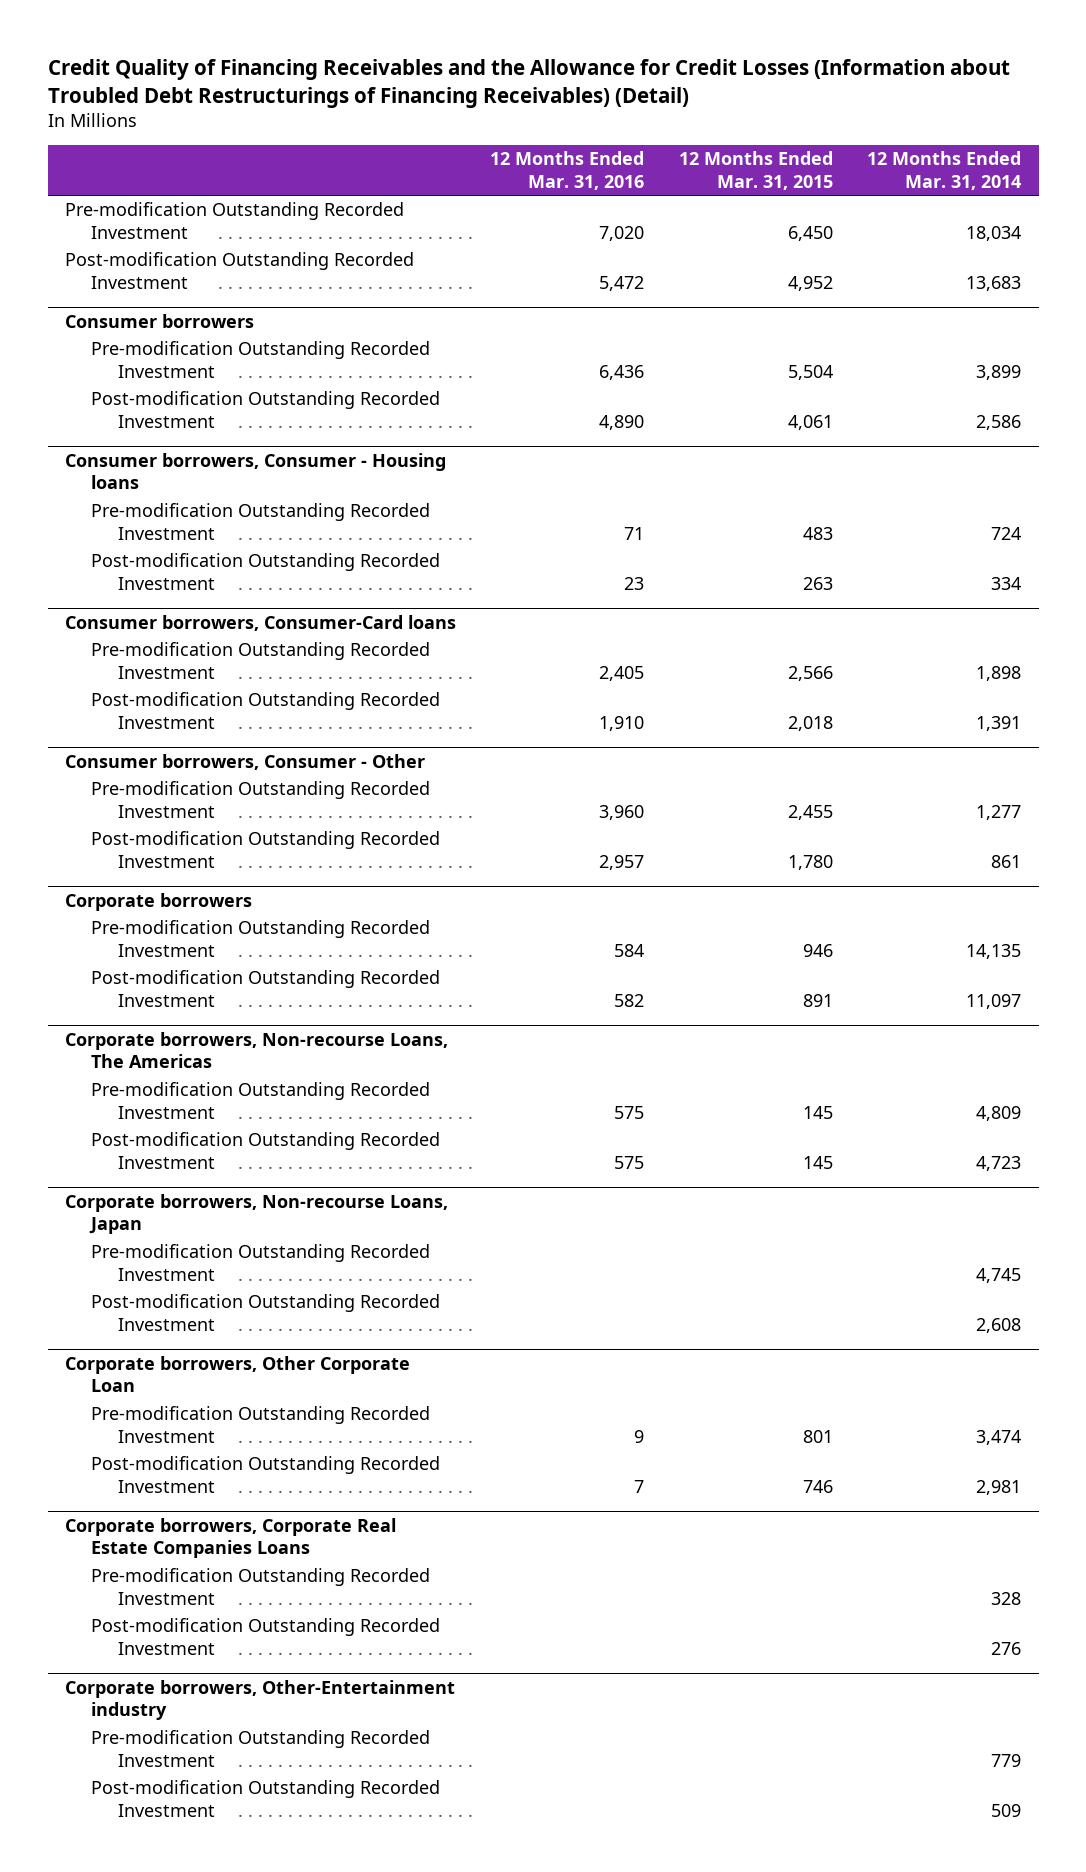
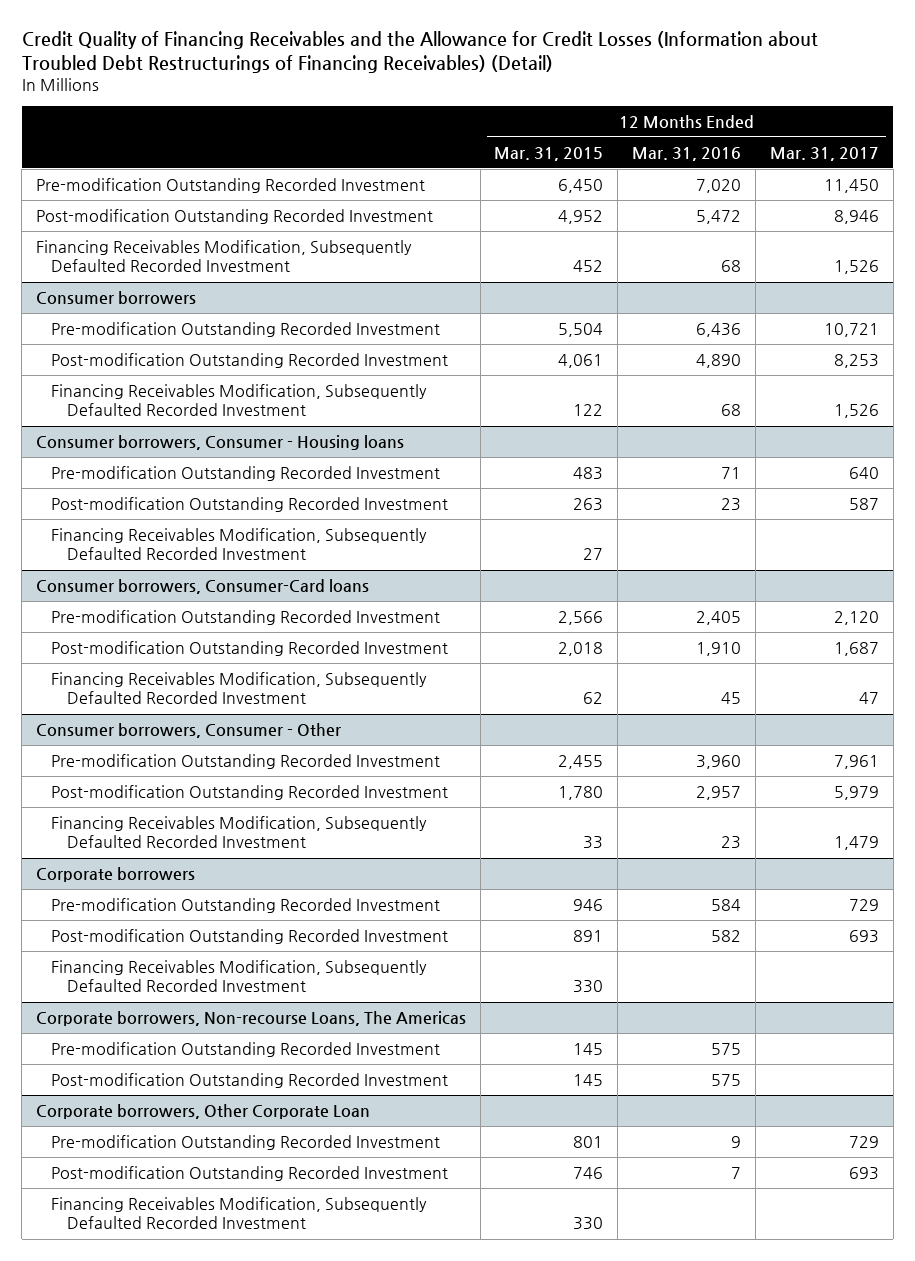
- | 12 Months Ended Mar. 31, 2016 | 12 Months Ended Mar. 31, 2015 | 12 Months Ended Mar. 31, 2014
+ | 12 Months Ended Mar. 31, 2015 | 12 Months Ended Mar. 31, 2016 | 12 Months Ended Mar. 31, 2017
+ Financing Receivables Modification, Subsequently Defaulted Recorded Investment | 452 | 68 | 1,526
@ Consumer borrowers
+ Financing Receivables Modification, Subsequently Defaulted Recorded Investment | 122 | 68 | 1,526
@ Consumer borrowers, Consumer - Housing loans
+ Financing Receivables Modification, Subsequently Defaulted Recorded Investment | 27 | |
@ Consumer borrowers, Consumer-Card loans
+ Financing Receivables Modification, Subsequently Defaulted Recorded Investment | 62 | 45 | 47
@ Consumer borrowers, Consumer - Other
+ Financing Receivables Modification, Subsequently Defaulted Recorded Investment | 33 | 23 | 1,479
@ Corporate borrowers
+ Financing Receivables Modification, Subsequently Defaulted Recorded Investment | 330 | |
- Corporate borrowers, Non-recourse Loans, Japan
- Pre-modification Outstanding Recorded Investment | | | 4,745
- Post-modification Outstanding Recorded Investment | | | 2,608
- Corporate borrowers, Corporate Real Estate Companies Loans
- Pre-modification Outstanding Recorded Investment | | | 328
- Post-modification Outstanding Recorded Investment | | | 276
- Corporate borrowers, Other-Entertainment industry
- Pre-modification Outstanding Recorded Investment | | | 779
- Post-modification Outstanding Recorded Investment | | | 509
@ Corporate borrowers, Other Corporate Loan
+ Financing Receivables Modification, Subsequently Defaulted Recorded Investment | 330 | |

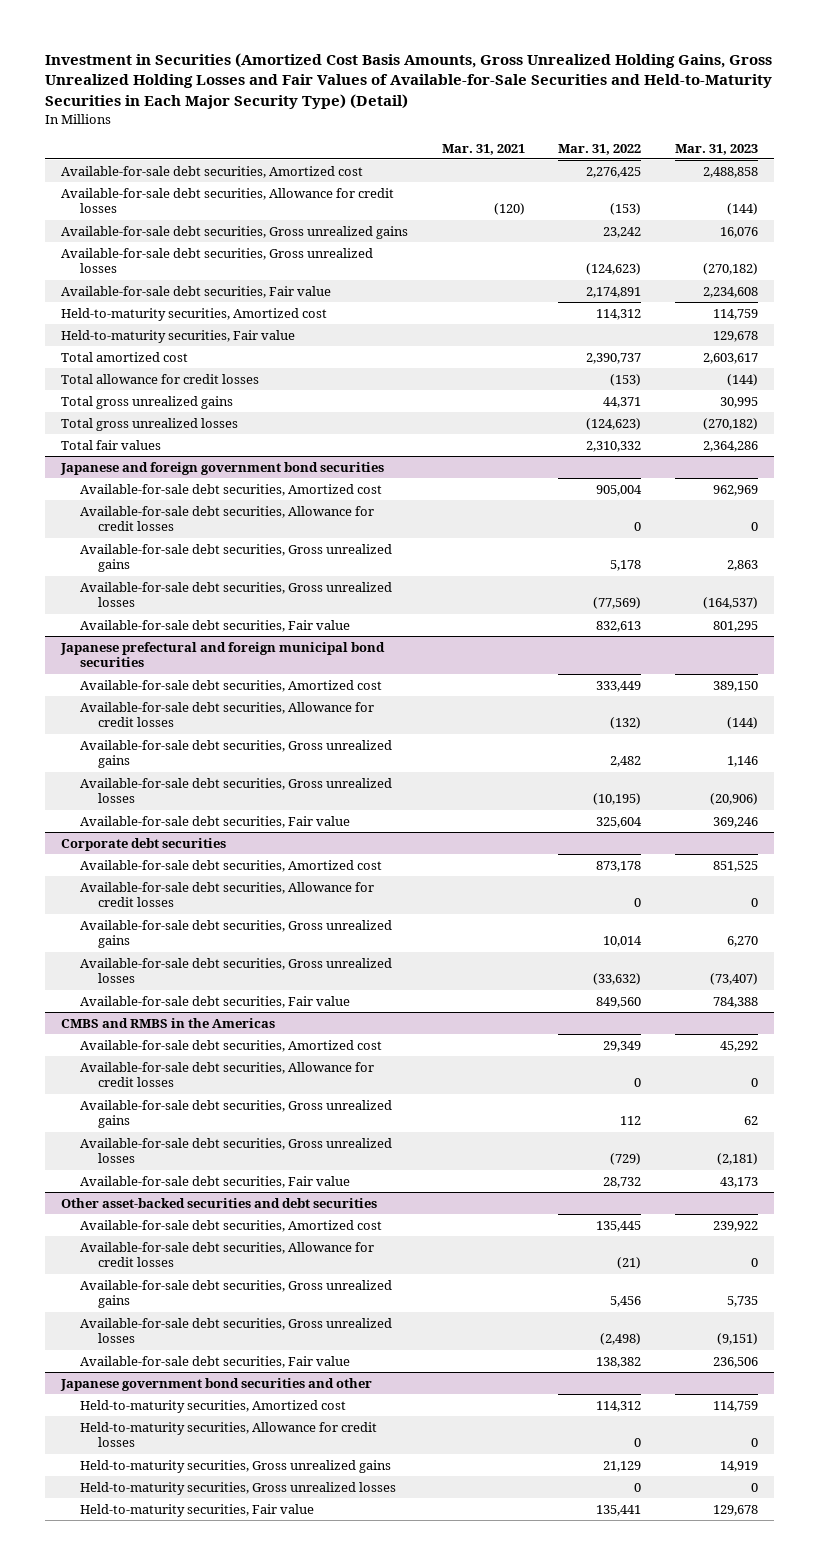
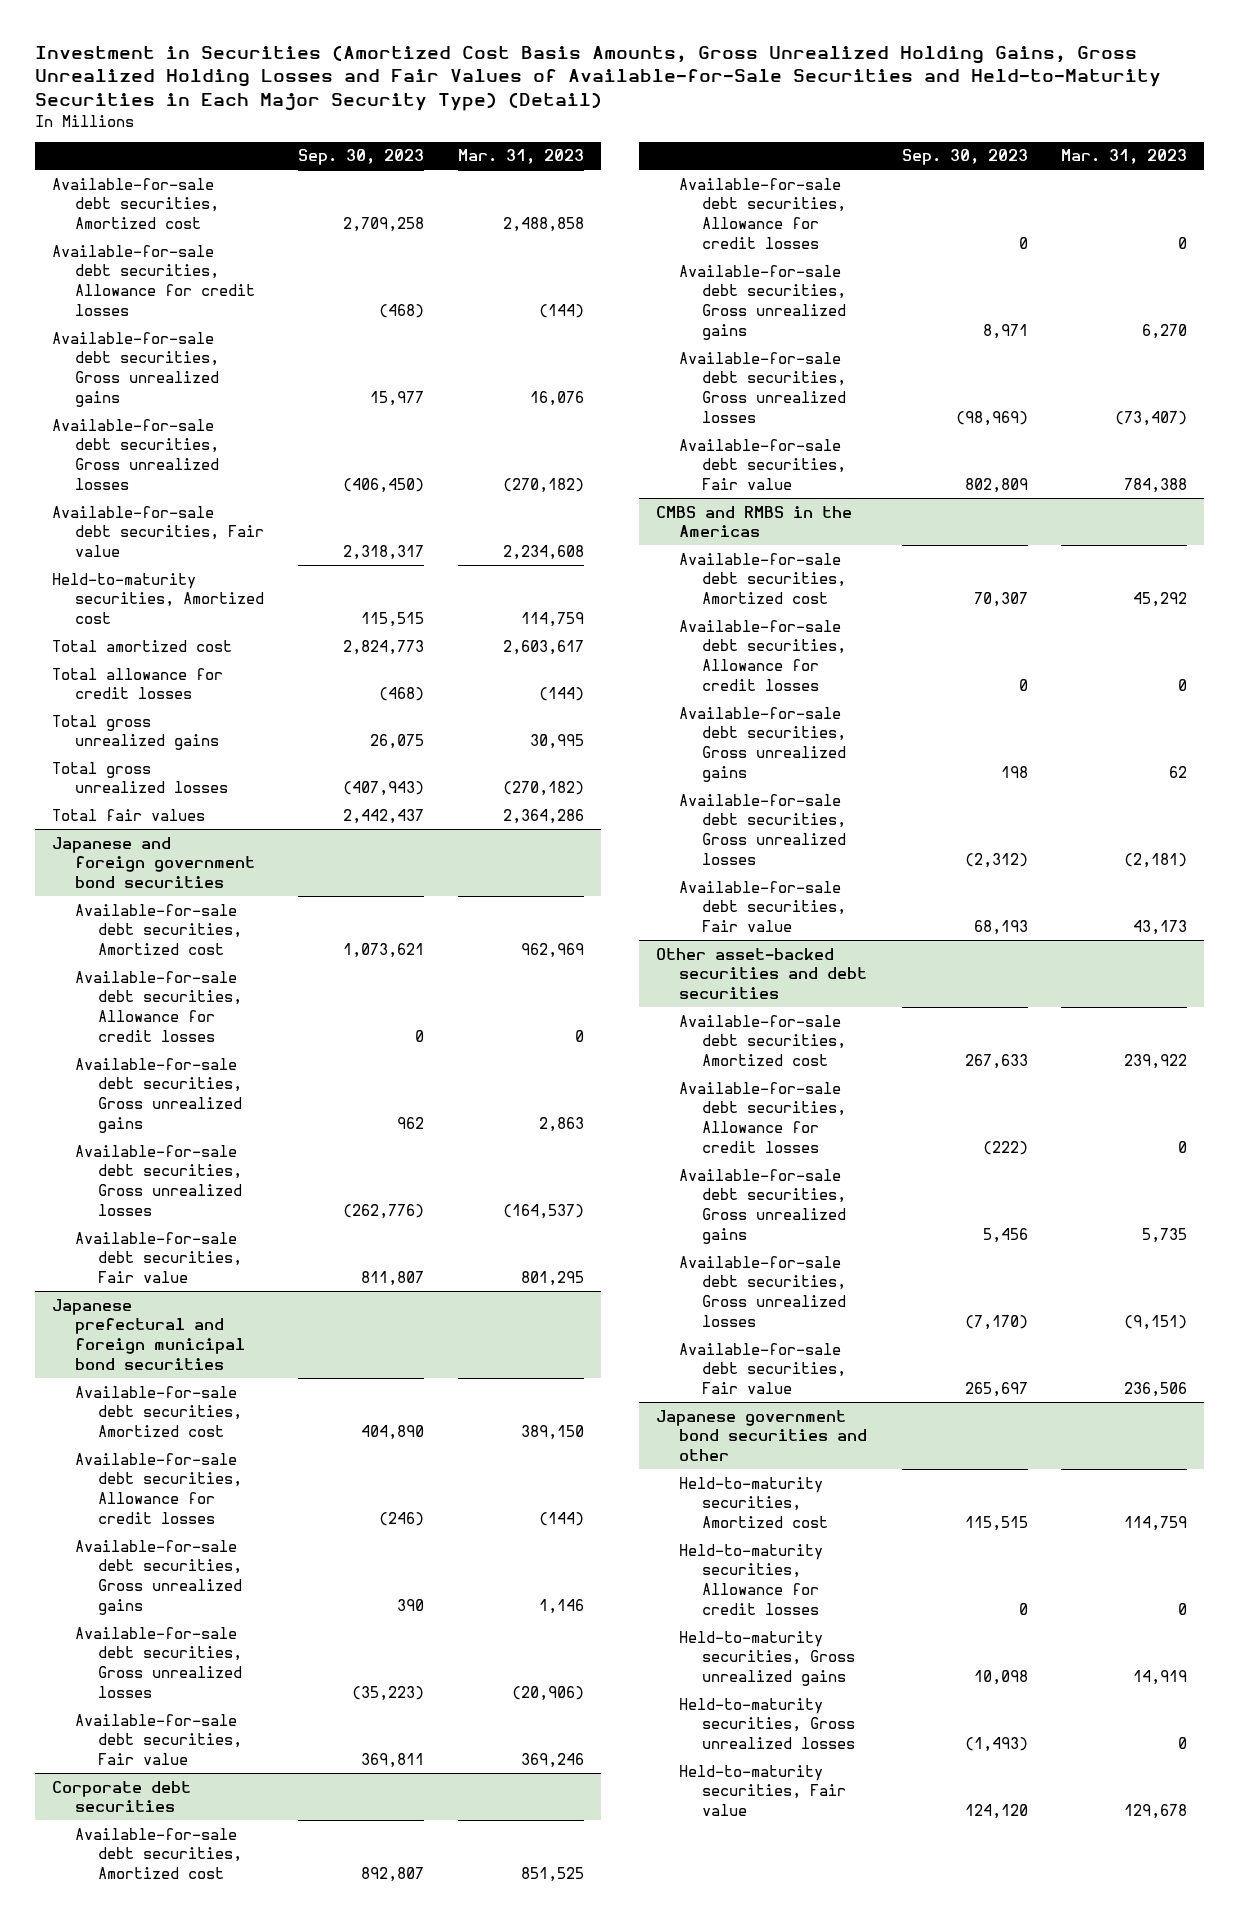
- | Mar. 31, 2021 | Mar. 31, 2022 | Mar. 31, 2023
+ | Sep. 30, 2023 | Mar. 31, 2023
- Held-to-maturity securities, Fair value | | | 129,678

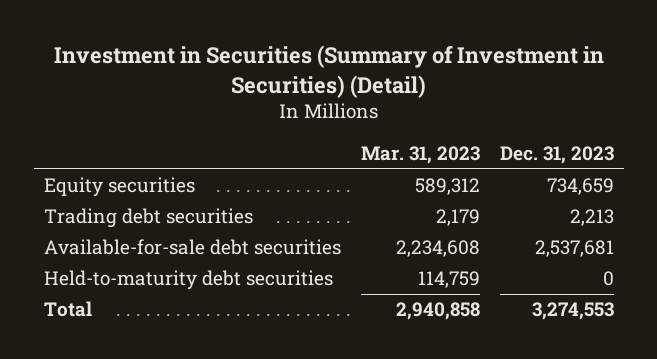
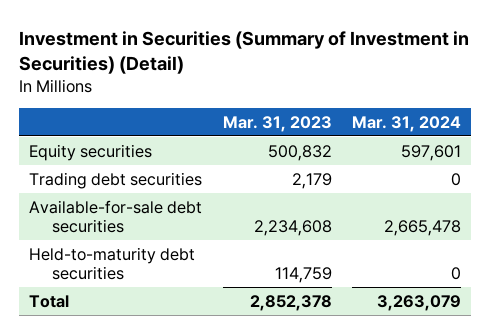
- | Mar. 31, 2023 | Dec. 31, 2023
+ | Mar. 31, 2023 | Mar. 31, 2024
- Equity securities | 589,312 | 734,659
+ Equity securities | 500,832 | 597,601
- Total | 2,940,858 | 3,274,553
+ Total | 2,852,378 | 3,263,079

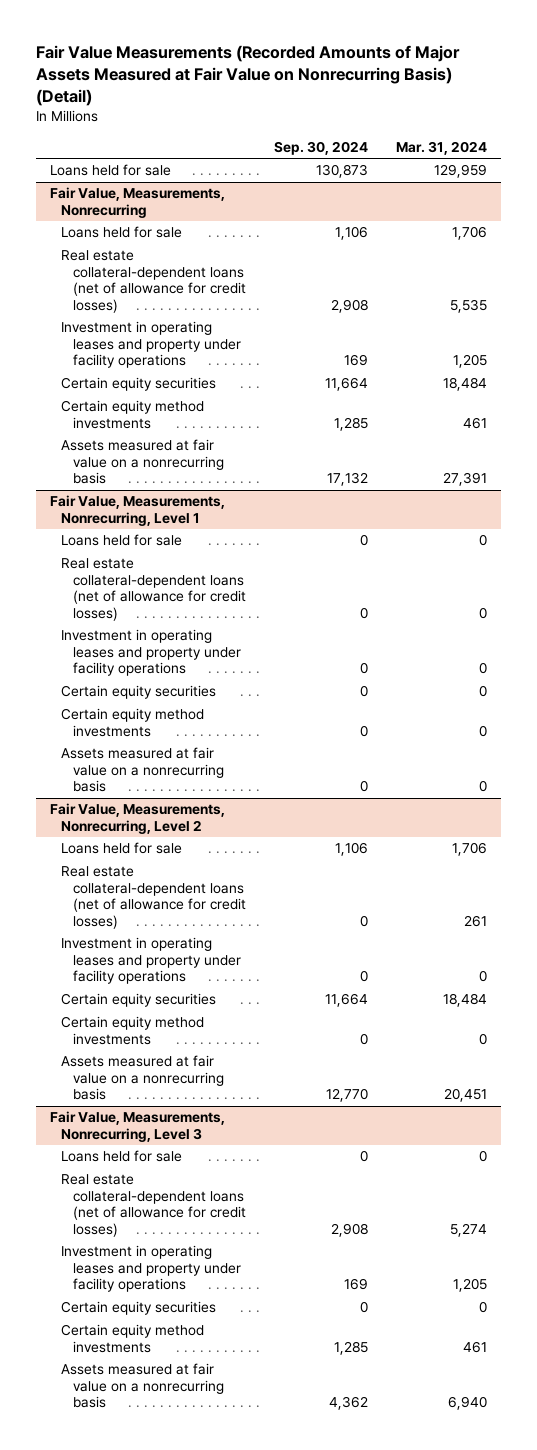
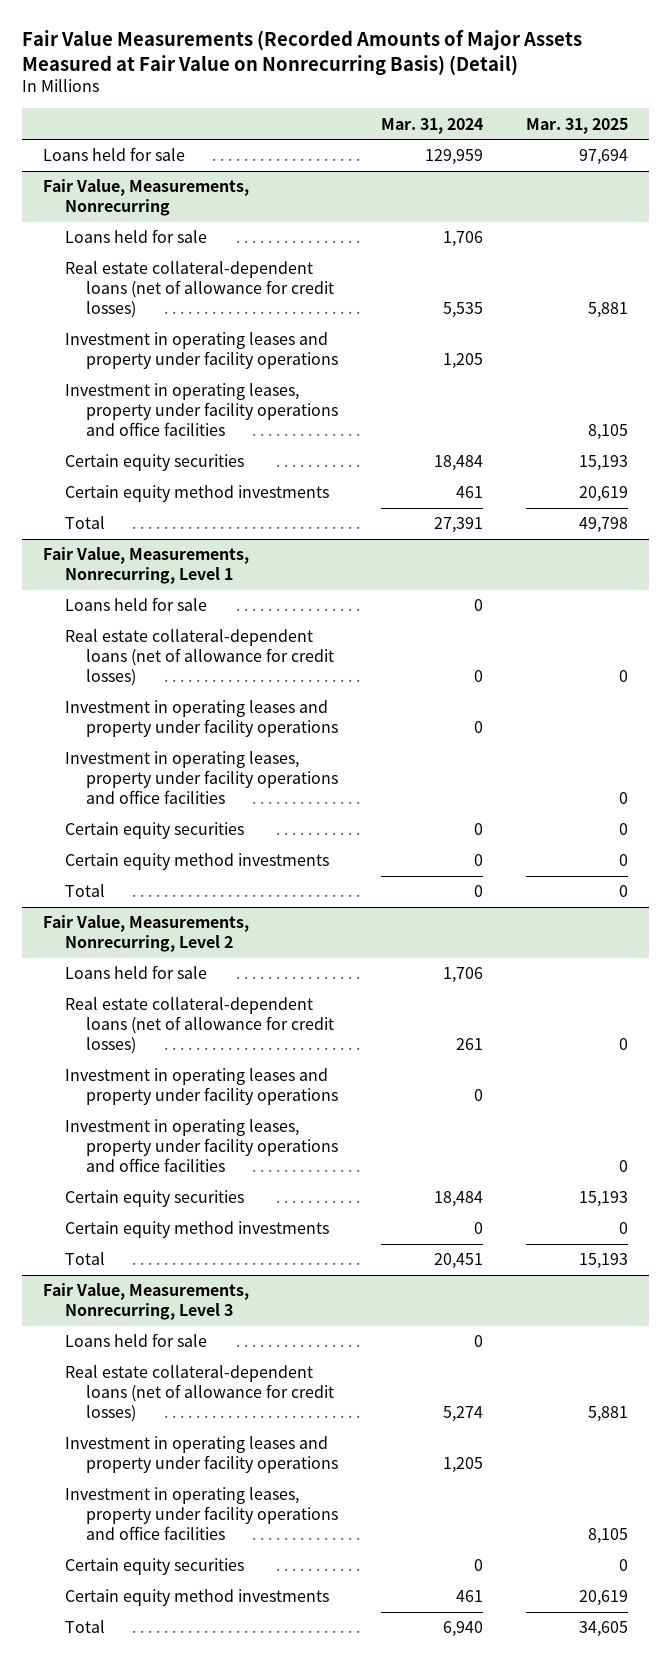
- | Sep. 30, 2024 | Mar. 31, 2024
+ | Mar. 31, 2024 | Mar. 31, 2025
@ Fair Value, Measurements, Nonrecurring
+ Investment in operating leases, property under facility operations and office facilities | | 8,105
- Assets measured at fair value on a nonrecurring basis | 17,132 | 27,391
+ Total | 27,391 | 49,798
@ Fair Value, Measurements, Nonrecurring, Level 1
+ Investment in operating leases, property under facility operations and office facilities | | 0
- Assets measured at fair value on a nonrecurring basis | 0 | 0
+ Total | 0 | 0
@ Fair Value, Measurements, Nonrecurring, Level 2
+ Investment in operating leases, property under facility operations and office facilities | | 0
- Assets measured at fair value on a nonrecurring basis | 12,770 | 20,451
+ Total | 20,451 | 15,193
@ Fair Value, Measurements, Nonrecurring, Level 3
+ Investment in operating leases, property under facility operations and office facilities | | 8,105
- Assets measured at fair value on a nonrecurring basis | 4,362 | 6,940
+ Total | 6,940 | 34,605

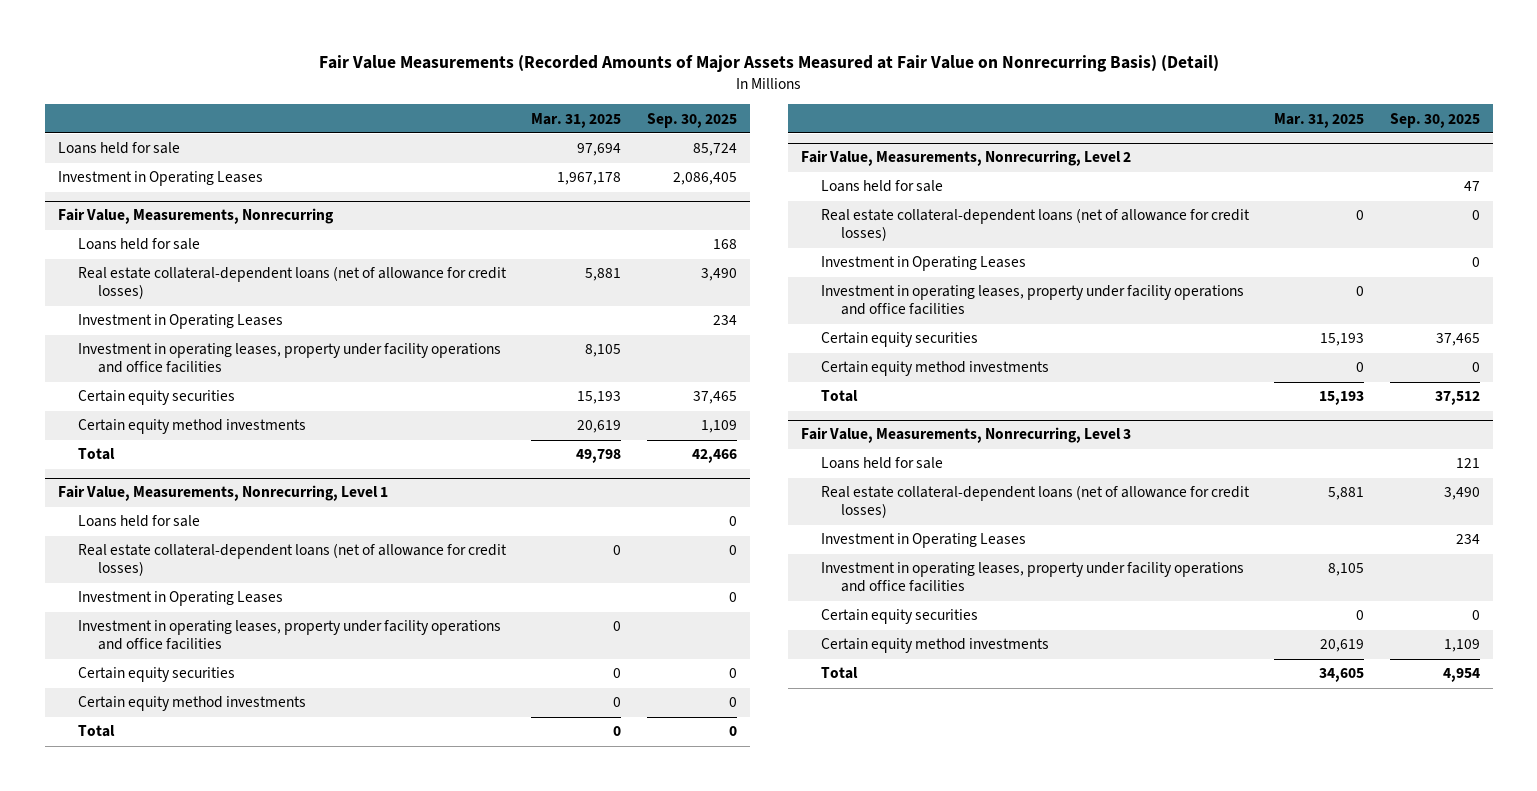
- | Mar. 31, 2024 | Mar. 31, 2025
+ | Mar. 31, 2025 | Sep. 30, 2025
+ Investment in Operating Leases | 1,967,178 | 2,086,405
@ Fair Value, Measurements, Nonrecurring
- Investment in operating leases and property under facility operations | 1,205 |
+ Investment in Operating Leases | | 234
@ Fair Value, Measurements, Nonrecurring, Level 1
- Investment in operating leases and property under facility operations | 0 |
+ Investment in Operating Leases | | 0
@ Fair Value, Measurements, Nonrecurring, Level 2
- Investment in operating leases and property under facility operations | 0 |
+ Investment in Operating Leases | | 0
@ Fair Value, Measurements, Nonrecurring, Level 3
- Investment in operating leases and property under facility operations | 1,205 |
+ Investment in Operating Leases | | 234

